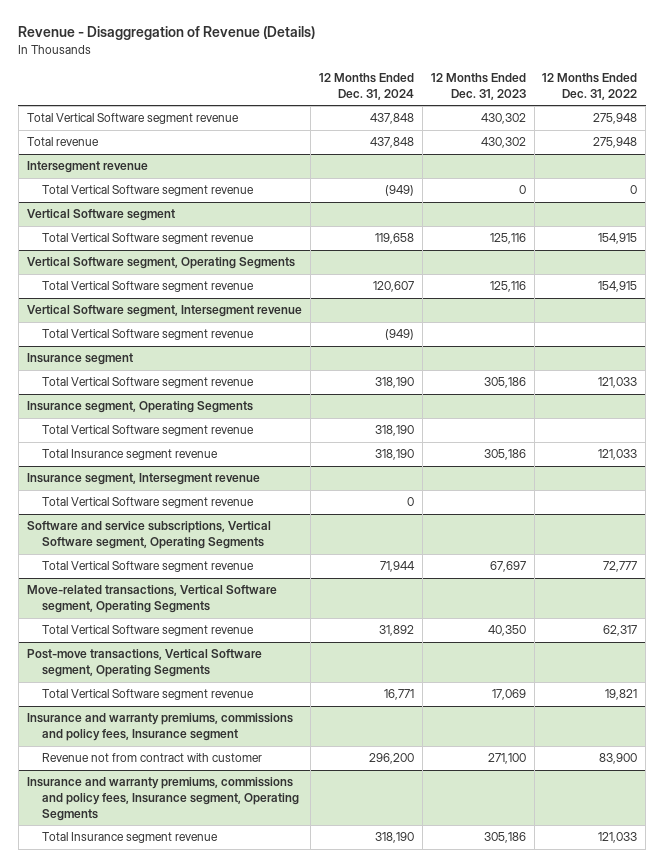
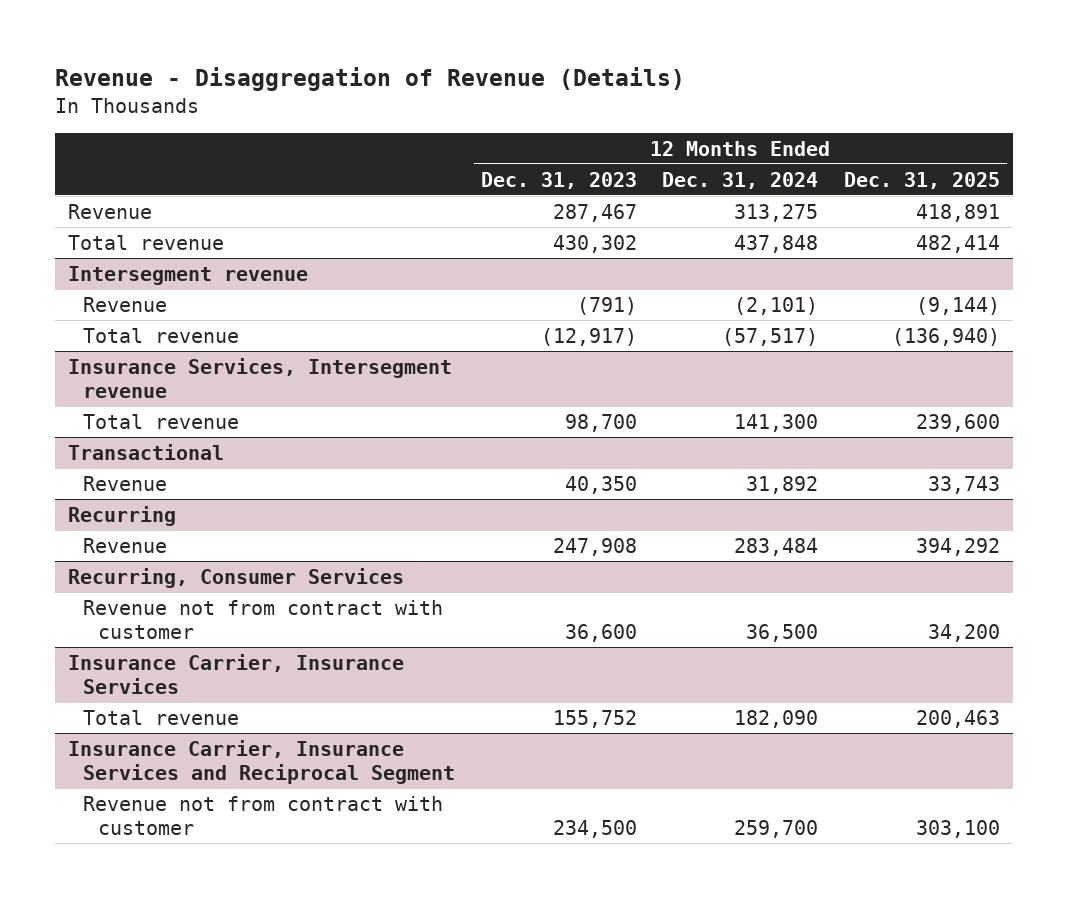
- | 12 Months Ended Dec. 31, 2024 | 12 Months Ended Dec. 31, 2023 | 12 Months Ended Dec. 31, 2022
+ | 12 Months Ended Dec. 31, 2023 | 12 Months Ended Dec. 31, 2024 | 12 Months Ended Dec. 31, 2025
- Total Vertical Software segment revenue | 437,848 | 430,302 | 275,948
+ Revenue | 287,467 | 313,275 | 418,891
@ Intersegment revenue
- Total Vertical Software segment revenue | (949) | 0 | 0
- Vertical Software segment
- Total Vertical Software segment revenue | 119,658 | 125,116 | 154,915
- Vertical Software segment, Operating Segments
- Total Vertical Software segment revenue | 120,607 | 125,116 | 154,915
- Vertical Software segment, Intersegment revenue
- Total Vertical Software segment revenue | (949) | |
- Insurance segment
- Total Vertical Software segment revenue | 318,190 | 305,186 | 121,033
- Insurance segment, Operating Segments
- Total Vertical Software segment revenue | 318,190 | |
- Total Insurance segment revenue | 318,190 | 305,186 | 121,033
- Insurance segment, Intersegment revenue
- Total Vertical Software segment revenue | 0 | |
- Software and service subscriptions, Vertical Software segment, Operating Segments
- Total Vertical Software segment revenue | 71,944 | 67,697 | 72,777
- Move-related transactions, Vertical Software segment, Operating Segments
- Total Vertical Software segment revenue | 31,892 | 40,350 | 62,317
- Post-move transactions, Vertical Software segment, Operating Segments
- Total Vertical Software segment revenue | 16,771 | 17,069 | 19,821
- Insurance and warranty premiums, commissions and policy fees, Insurance segment
- Revenue not from contract with customer | 296,200 | 271,100 | 83,900
- Insurance and warranty premiums, commissions and policy fees, Insurance segment, Operating Segments
- Total Insurance segment revenue | 318,190 | 305,186 | 121,033
@ Intersegment revenue
+ Revenue | (791) | (2,101) | (9,144)
+ Total revenue | (12,917) | (57,517) | (136,940)
+ Insurance Services, Intersegment revenue
+ Total revenue | 98,700 | 141,300 | 239,600
+ Transactional
+ Revenue | 40,350 | 31,892 | 33,743
+ Recurring
+ Revenue | 247,908 | 283,484 | 394,292
+ Recurring, Consumer Services
+ Revenue not from contract with customer | 36,600 | 36,500 | 34,200
+ Insurance Carrier, Insurance Services
+ Total revenue | 155,752 | 182,090 | 200,463
+ Insurance Carrier, Insurance Services and Reciprocal Segment
+ Revenue not from contract with customer | 234,500 | 259,700 | 303,100

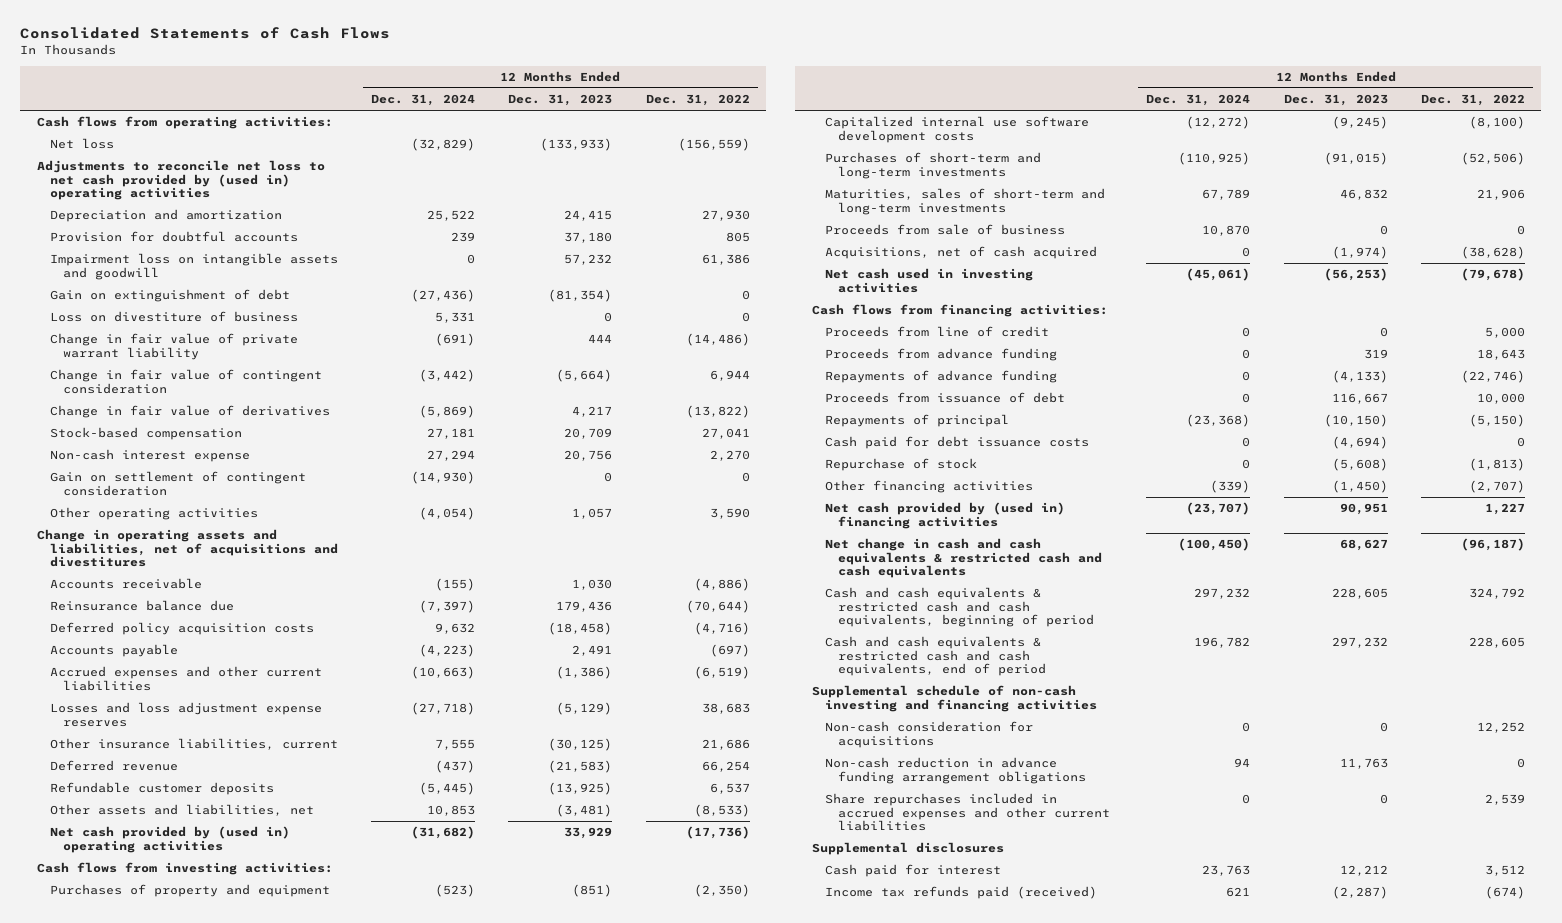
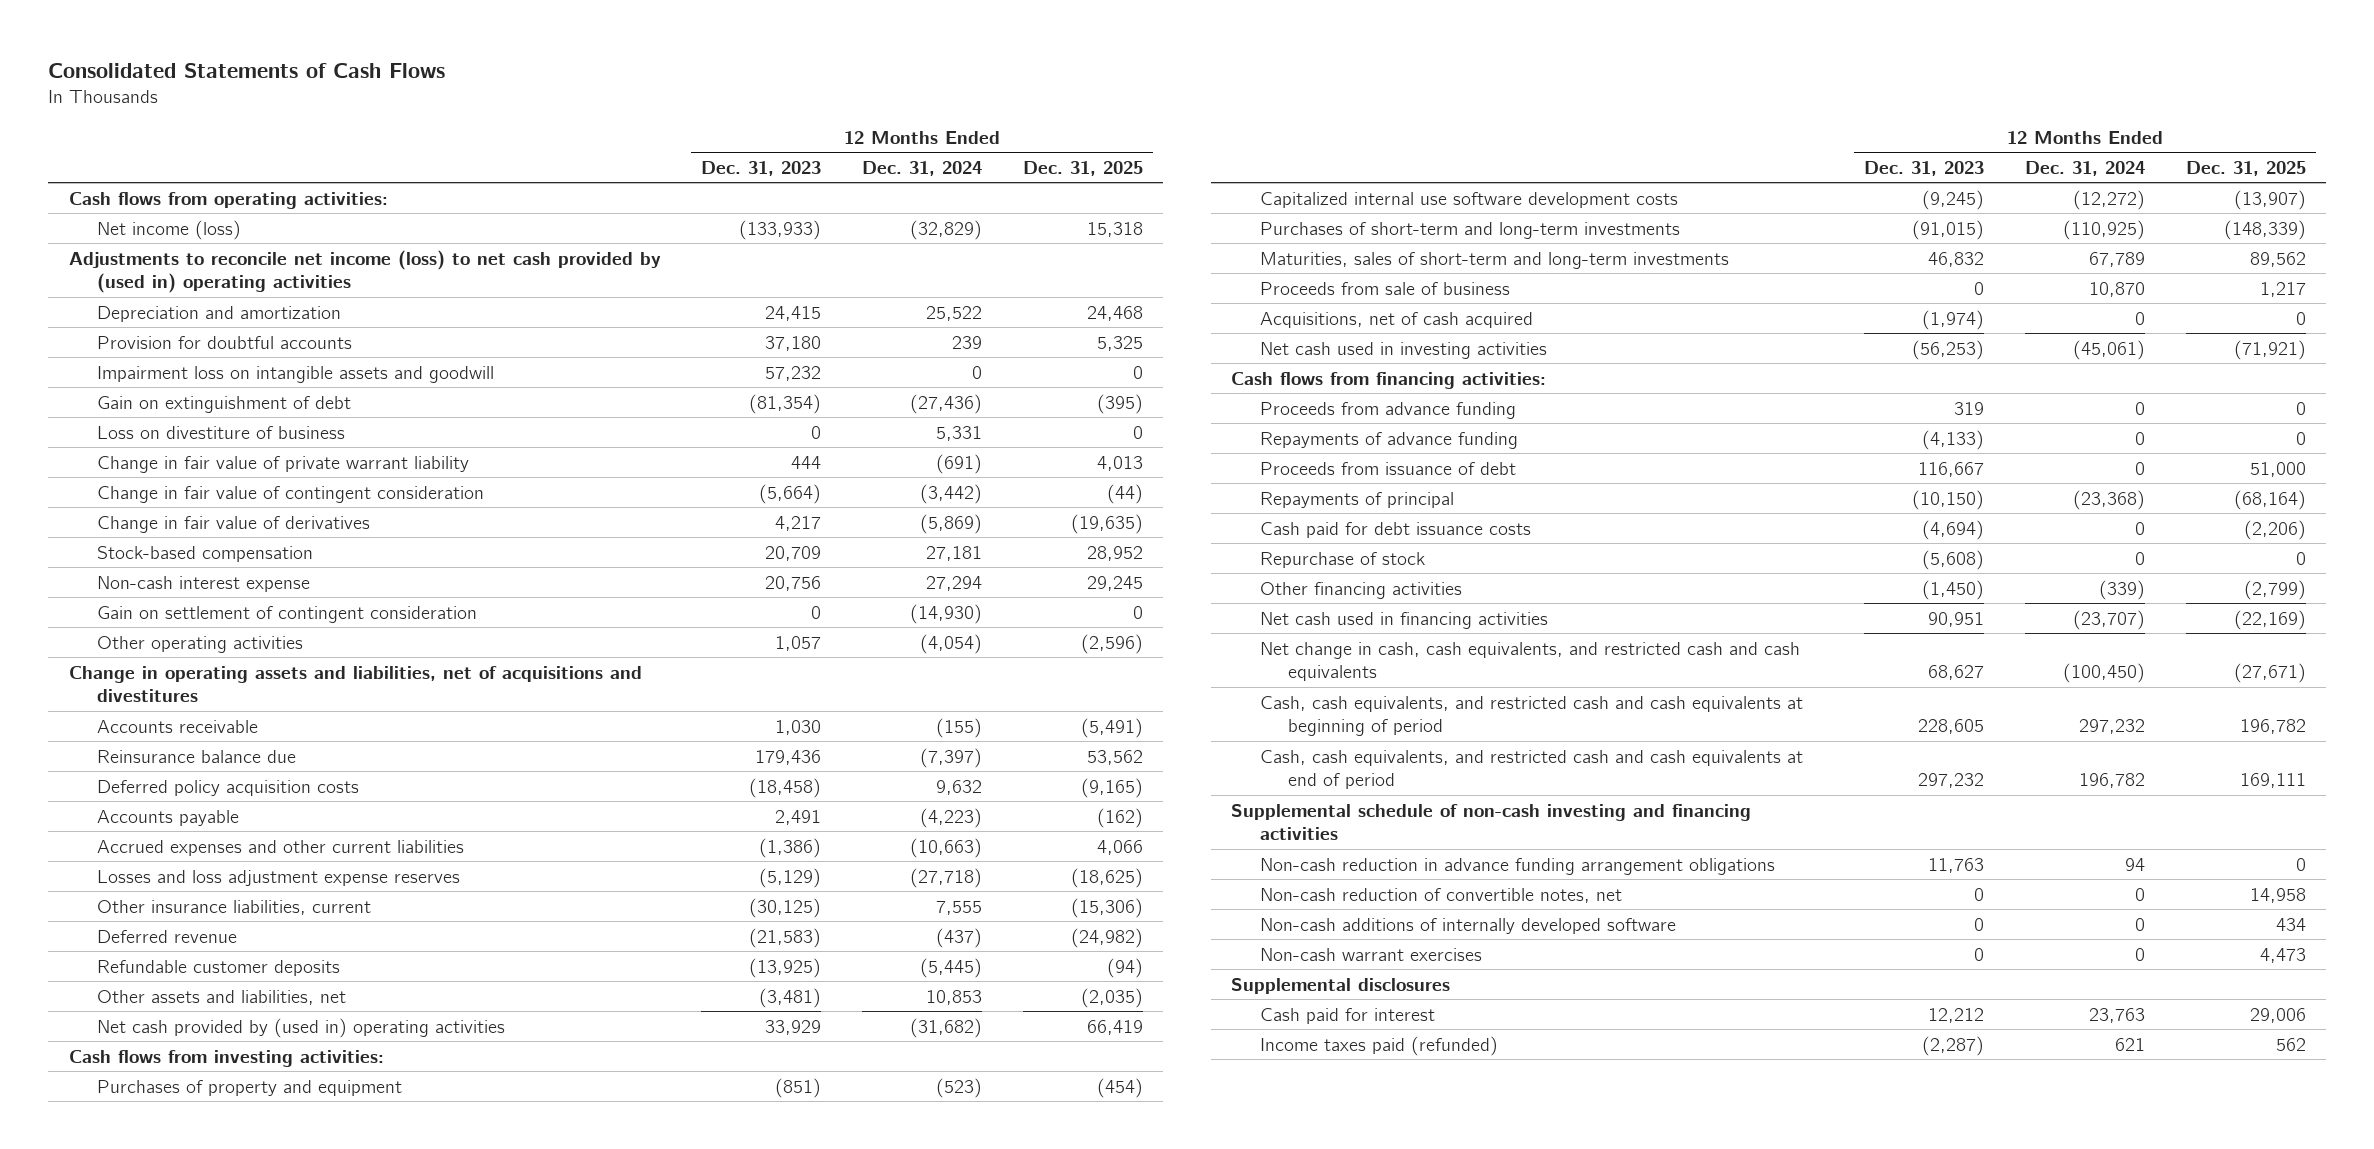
- | 12 Months Ended Dec. 31, 2024 | 12 Months Ended Dec. 31, 2023 | 12 Months Ended Dec. 31, 2022
+ | 12 Months Ended Dec. 31, 2023 | 12 Months Ended Dec. 31, 2024 | 12 Months Ended Dec. 31, 2025
- Net loss | (32,829) | (133,933) | (156,559)
- Adjustments to reconcile net loss to net cash provided by (used in) operating activities
+ Net income (loss) | (133,933) | (32,829) | 15,318
+ Adjustments to reconcile net income (loss) to net cash provided by (used in) operating activities
- Proceeds from line of credit | 0 | 0 | 5,000
- Net cash provided by (used in) financing activities | (23,707) | 90,951 | 1,227
- Net change in cash and cash equivalents & restricted cash and cash equivalents | (100,450) | 68,627 | (96,187)
- Cash and cash equivalents & restricted cash and cash equivalents, beginning of period | 297,232 | 228,605 | 324,792
- Cash and cash equivalents & restricted cash and cash equivalents, end of period | 196,782 | 297,232 | 228,605
+ Net cash used in financing activities | 90,951 | (23,707) | (22,169)
+ Net change in cash, cash equivalents, and restricted cash and cash equivalents | 68,627 | (100,450) | (27,671)
+ Cash, cash equivalents, and restricted cash and cash equivalents at beginning of period | 228,605 | 297,232 | 196,782
+ Cash, cash equivalents, and restricted cash and cash equivalents at end of period | 297,232 | 196,782 | 169,111
- Non-cash consideration for acquisitions | 0 | 0 | 12,252
- Share repurchases included in accrued expenses and other current liabilities | 0 | 0 | 2,539
+ Non-cash reduction of convertible notes, net | 0 | 0 | 14,958
+ Non-cash additions of internally developed software | 0 | 0 | 434
+ Non-cash warrant exercises | 0 | 0 | 4,473
- Income tax refunds paid (received) | 621 | (2,287) | (674)
+ Income taxes paid (refunded) | (2,287) | 621 | 562

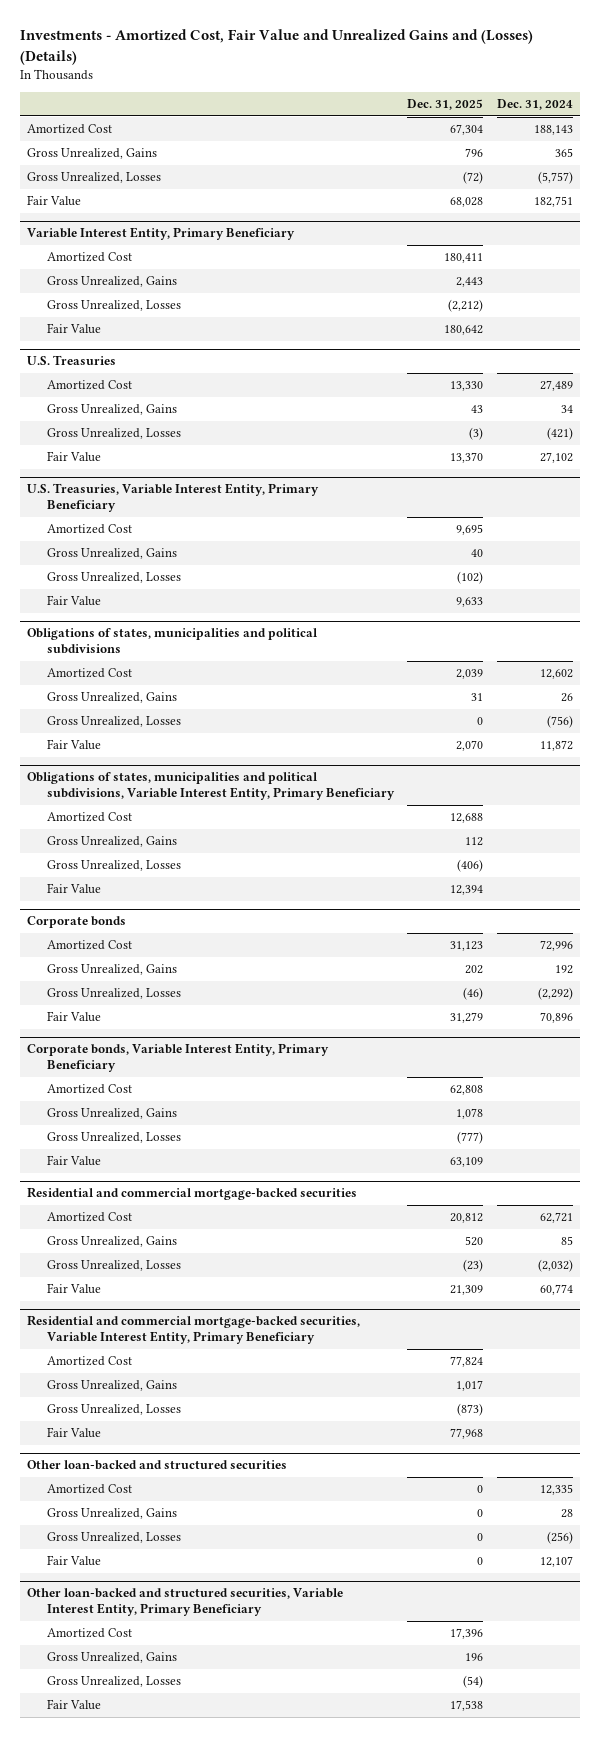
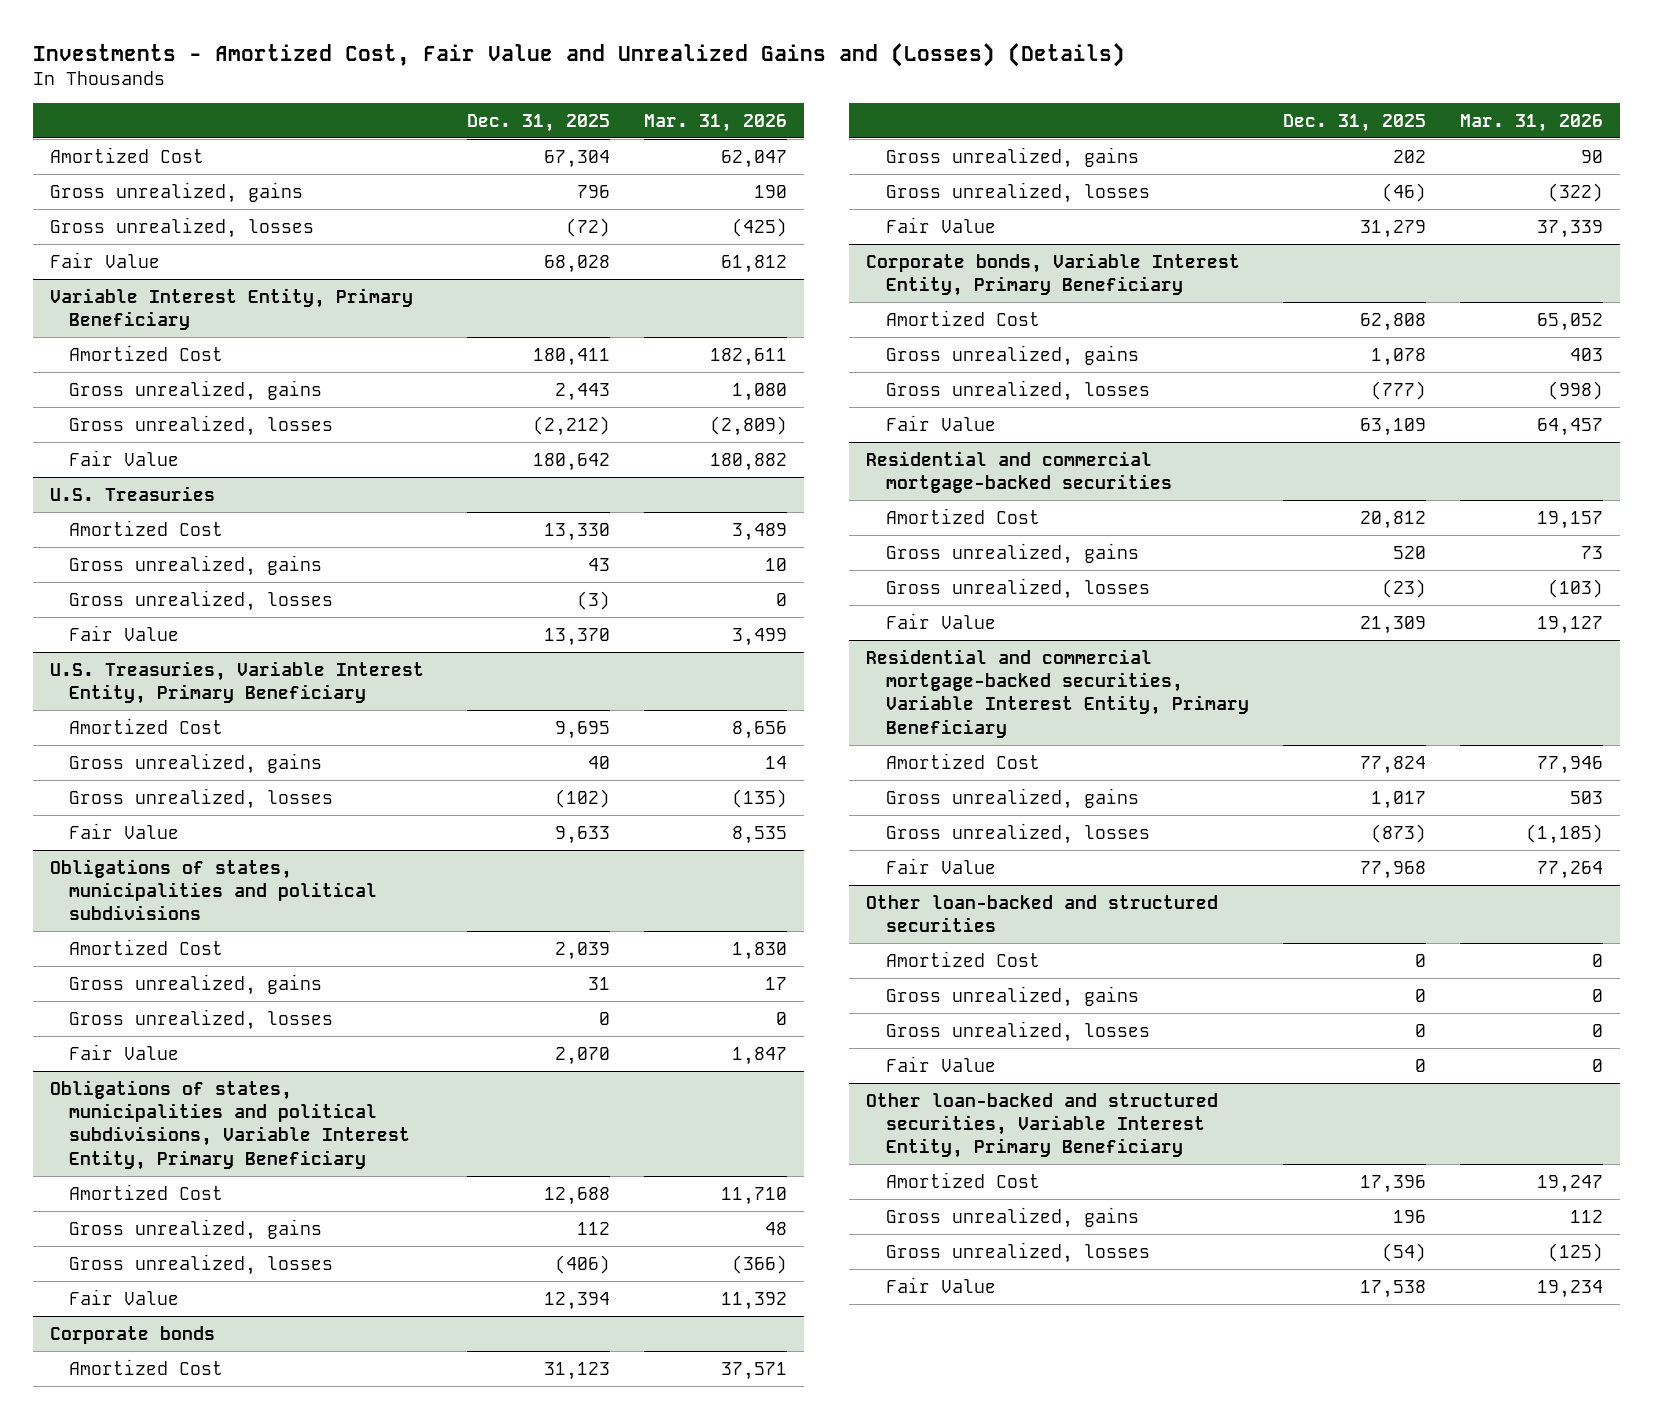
- | Dec. 31, 2025 | Dec. 31, 2024
+ | Dec. 31, 2025 | Mar. 31, 2026
- Gross Unrealized, Gains | 796 | 365
- Gross Unrealized, Losses | (72) | (5,757)
+ Gross unrealized, gains | 796 | 190
+ Gross unrealized, losses | (72) | (425)
@ Variable Interest Entity, Primary Beneficiary
- Gross Unrealized, Gains | 2,443 |
- Gross Unrealized, Losses | (2,212) |
+ Gross unrealized, gains | 2,443 | 1,080
+ Gross unrealized, losses | (2,212) | (2,809)
@ U.S. Treasuries
- Gross Unrealized, Gains | 43 | 34
- Gross Unrealized, Losses | (3) | (421)
+ Gross unrealized, gains | 43 | 10
+ Gross unrealized, losses | (3) | 0
@ U.S. Treasuries, Variable Interest Entity, Primary Beneficiary
- Gross Unrealized, Gains | 40 |
- Gross Unrealized, Losses | (102) |
+ Gross unrealized, gains | 40 | 14
+ Gross unrealized, losses | (102) | (135)
@ Obligations of states, municipalities and political subdivisions
- Gross Unrealized, Gains | 31 | 26
- Gross Unrealized, Losses | 0 | (756)
+ Gross unrealized, gains | 31 | 17
+ Gross unrealized, losses | 0 | 0
@ Obligations of states, municipalities and political subdivisions, Variable Interest Entity, Primary Beneficiary
- Gross Unrealized, Gains | 112 |
- Gross Unrealized, Losses | (406) |
+ Gross unrealized, gains | 112 | 48
+ Gross unrealized, losses | (406) | (366)
@ Corporate bonds
- Gross Unrealized, Gains | 202 | 192
- Gross Unrealized, Losses | (46) | (2,292)
+ Gross unrealized, gains | 202 | 90
+ Gross unrealized, losses | (46) | (322)
@ Corporate bonds, Variable Interest Entity, Primary Beneficiary
- Gross Unrealized, Gains | 1,078 |
- Gross Unrealized, Losses | (777) |
+ Gross unrealized, gains | 1,078 | 403
+ Gross unrealized, losses | (777) | (998)
@ Residential and commercial mortgage-backed securities
- Gross Unrealized, Gains | 520 | 85
- Gross Unrealized, Losses | (23) | (2,032)
+ Gross unrealized, gains | 520 | 73
+ Gross unrealized, losses | (23) | (103)
@ Residential and commercial mortgage-backed securities, Variable Interest Entity, Primary Beneficiary
- Gross Unrealized, Gains | 1,017 |
- Gross Unrealized, Losses | (873) |
+ Gross unrealized, gains | 1,017 | 503
+ Gross unrealized, losses | (873) | (1,185)
@ Other loan-backed and structured securities
- Gross Unrealized, Gains | 0 | 28
- Gross Unrealized, Losses | 0 | (256)
+ Gross unrealized, gains | 0 | 0
+ Gross unrealized, losses | 0 | 0
@ Other loan-backed and structured securities, Variable Interest Entity, Primary Beneficiary
- Gross Unrealized, Gains | 196 |
- Gross Unrealized, Losses | (54) |
+ Gross unrealized, gains | 196 | 112
+ Gross unrealized, losses | (54) | (125)

